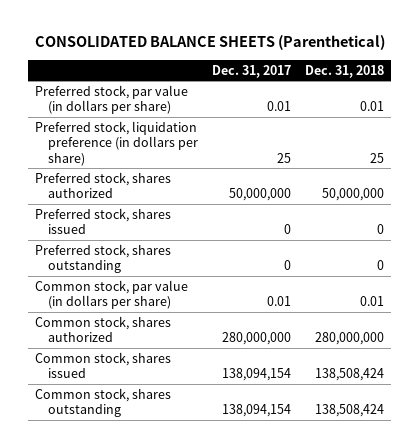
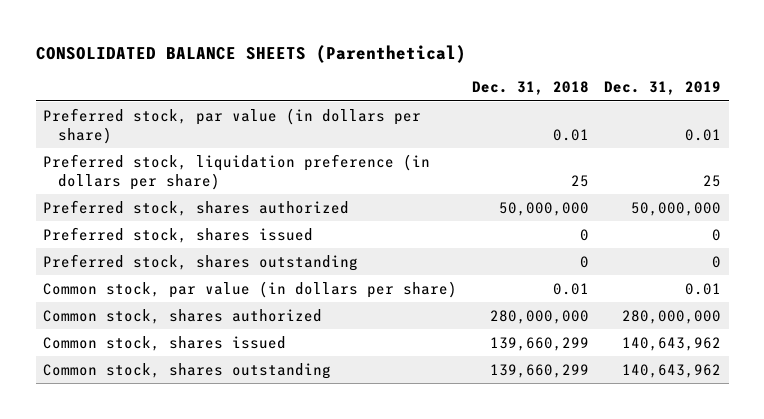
- | Dec. 31, 2017 | Dec. 31, 2018
+ | Dec. 31, 2018 | Dec. 31, 2019
- Common stock, shares issued | 138,094,154 | 138,508,424
- Common stock, shares outstanding | 138,094,154 | 138,508,424
+ Common stock, shares issued | 139,660,299 | 140,643,962
+ Common stock, shares outstanding | 139,660,299 | 140,643,962

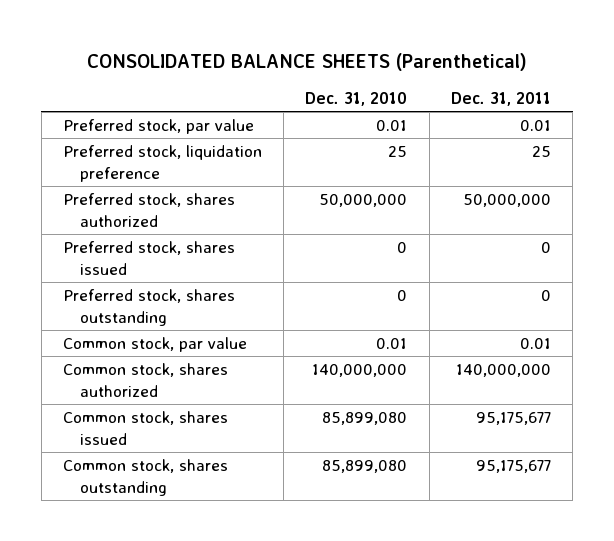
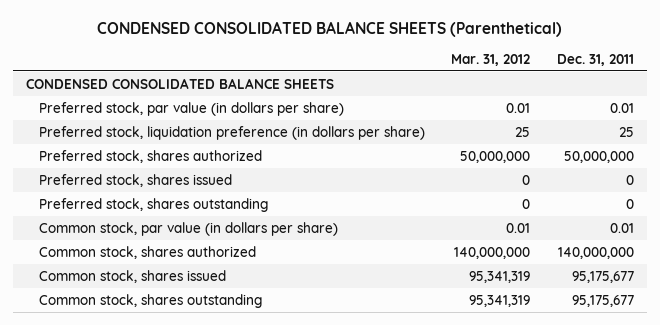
- CONSOLIDATED BALANCE SHEETS (Parenthetical)
+ CONDENSED CONSOLIDATED BALANCE SHEETS (Parenthetical)
- | Dec. 31, 2010 | Dec. 31, 2011
+ | Mar. 31, 2012 | Dec. 31, 2011
- Preferred stock, par value | 0.01 | 0.01
- Preferred stock, liquidation preference | 25 | 25
+ CONDENSED CONSOLIDATED BALANCE SHEETS
+ Preferred stock, par value (in dollars per share) | 0.01 | 0.01
+ Preferred stock, liquidation preference (in dollars per share) | 25 | 25
- Common stock, par value | 0.01 | 0.01
+ Common stock, par value (in dollars per share) | 0.01 | 0.01

